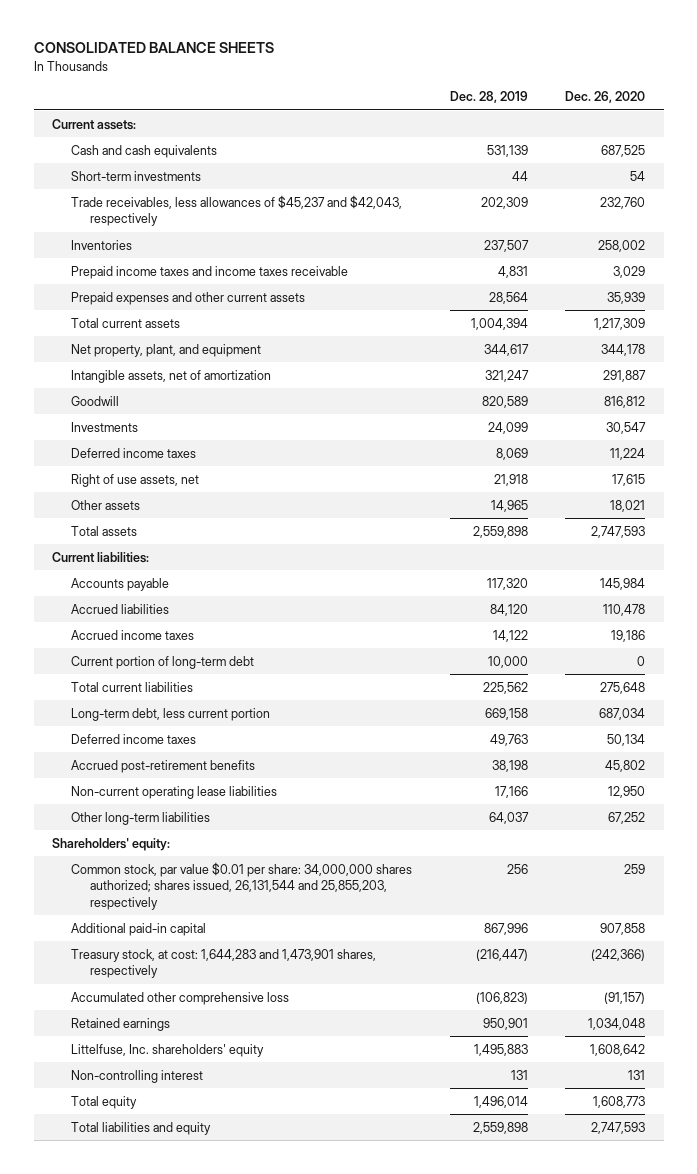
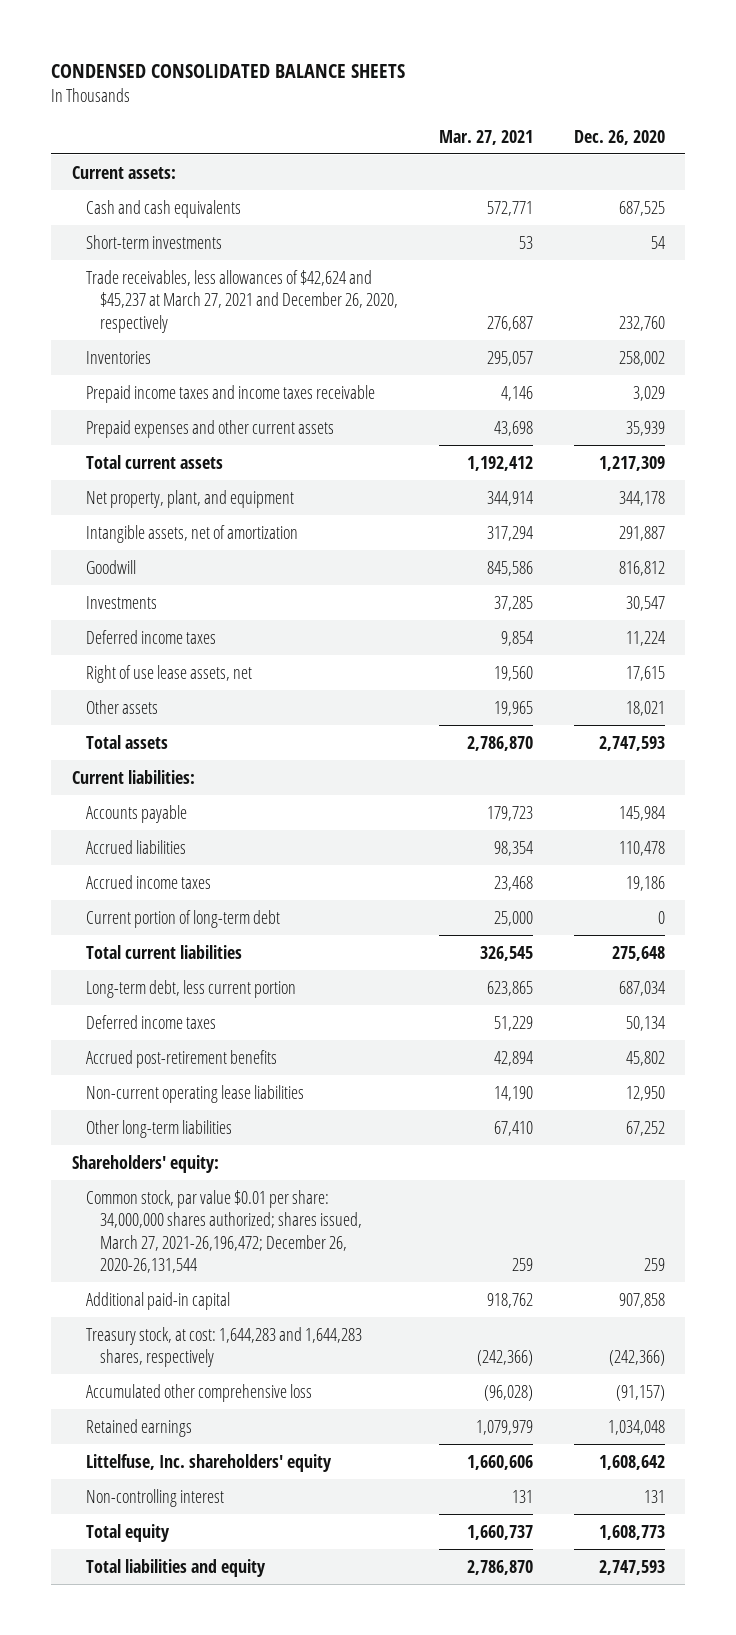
- CONSOLIDATED BALANCE SHEETS
+ CONDENSED CONSOLIDATED BALANCE SHEETS
- | Dec. 28, 2019 | Dec. 26, 2020
+ | Mar. 27, 2021 | Dec. 26, 2020
- Trade receivables, less allowances of $45,237 and $42,043, respectively | 202,309 | 232,760
+ Trade receivables, less allowances of $42,624 and $45,237 at March 27, 2021 and December 26, 2020, respectively | 276,687 | 232,760
- Right of use assets, net | 21,918 | 17,615
+ Right of use lease assets, net | 19,560 | 17,615
- Common stock, par value $0.01 per share: 34,000,000 shares authorized; shares issued, 26,131,544 and 25,855,203, respectively | 256 | 259
+ Common stock, par value $0.01 per share: 34,000,000 shares authorized; shares issued, March 27, 2021-26,196,472; December 26, 2020-26,131,544 | 259 | 259
- Treasury stock, at cost: 1,644,283 and 1,473,901 shares, respectively | (216,447) | (242,366)
+ Treasury stock, at cost: 1,644,283 and 1,644,283 shares, respectively | (242,366) | (242,366)

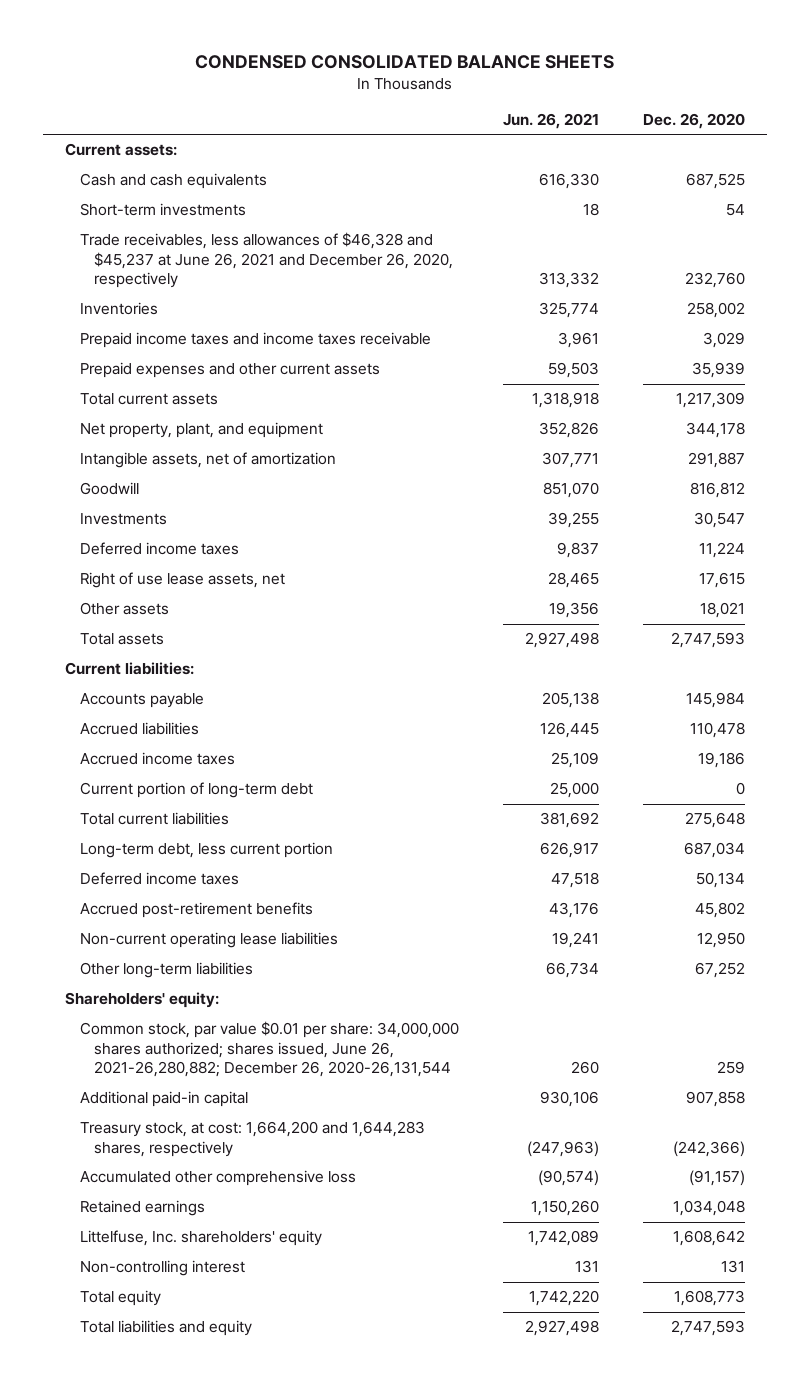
- | Mar. 27, 2021 | Dec. 26, 2020
+ | Jun. 26, 2021 | Dec. 26, 2020
- Trade receivables, less allowances of $42,624 and $45,237 at March 27, 2021 and December 26, 2020, respectively | 276,687 | 232,760
+ Trade receivables, less allowances of $46,328 and $45,237 at June 26, 2021 and December 26, 2020, respectively | 313,332 | 232,760
- Common stock, par value $0.01 per share: 34,000,000 shares authorized; shares issued, March 27, 2021-26,196,472; December 26, 2020-26,131,544 | 259 | 259
+ Common stock, par value $0.01 per share: 34,000,000 shares authorized; shares issued, June 26, 2021-26,280,882; December 26, 2020-26,131,544 | 260 | 259
- Treasury stock, at cost: 1,644,283 and 1,644,283 shares, respectively | (242,366) | (242,366)
+ Treasury stock, at cost: 1,664,200 and 1,644,283 shares, respectively | (247,963) | (242,366)

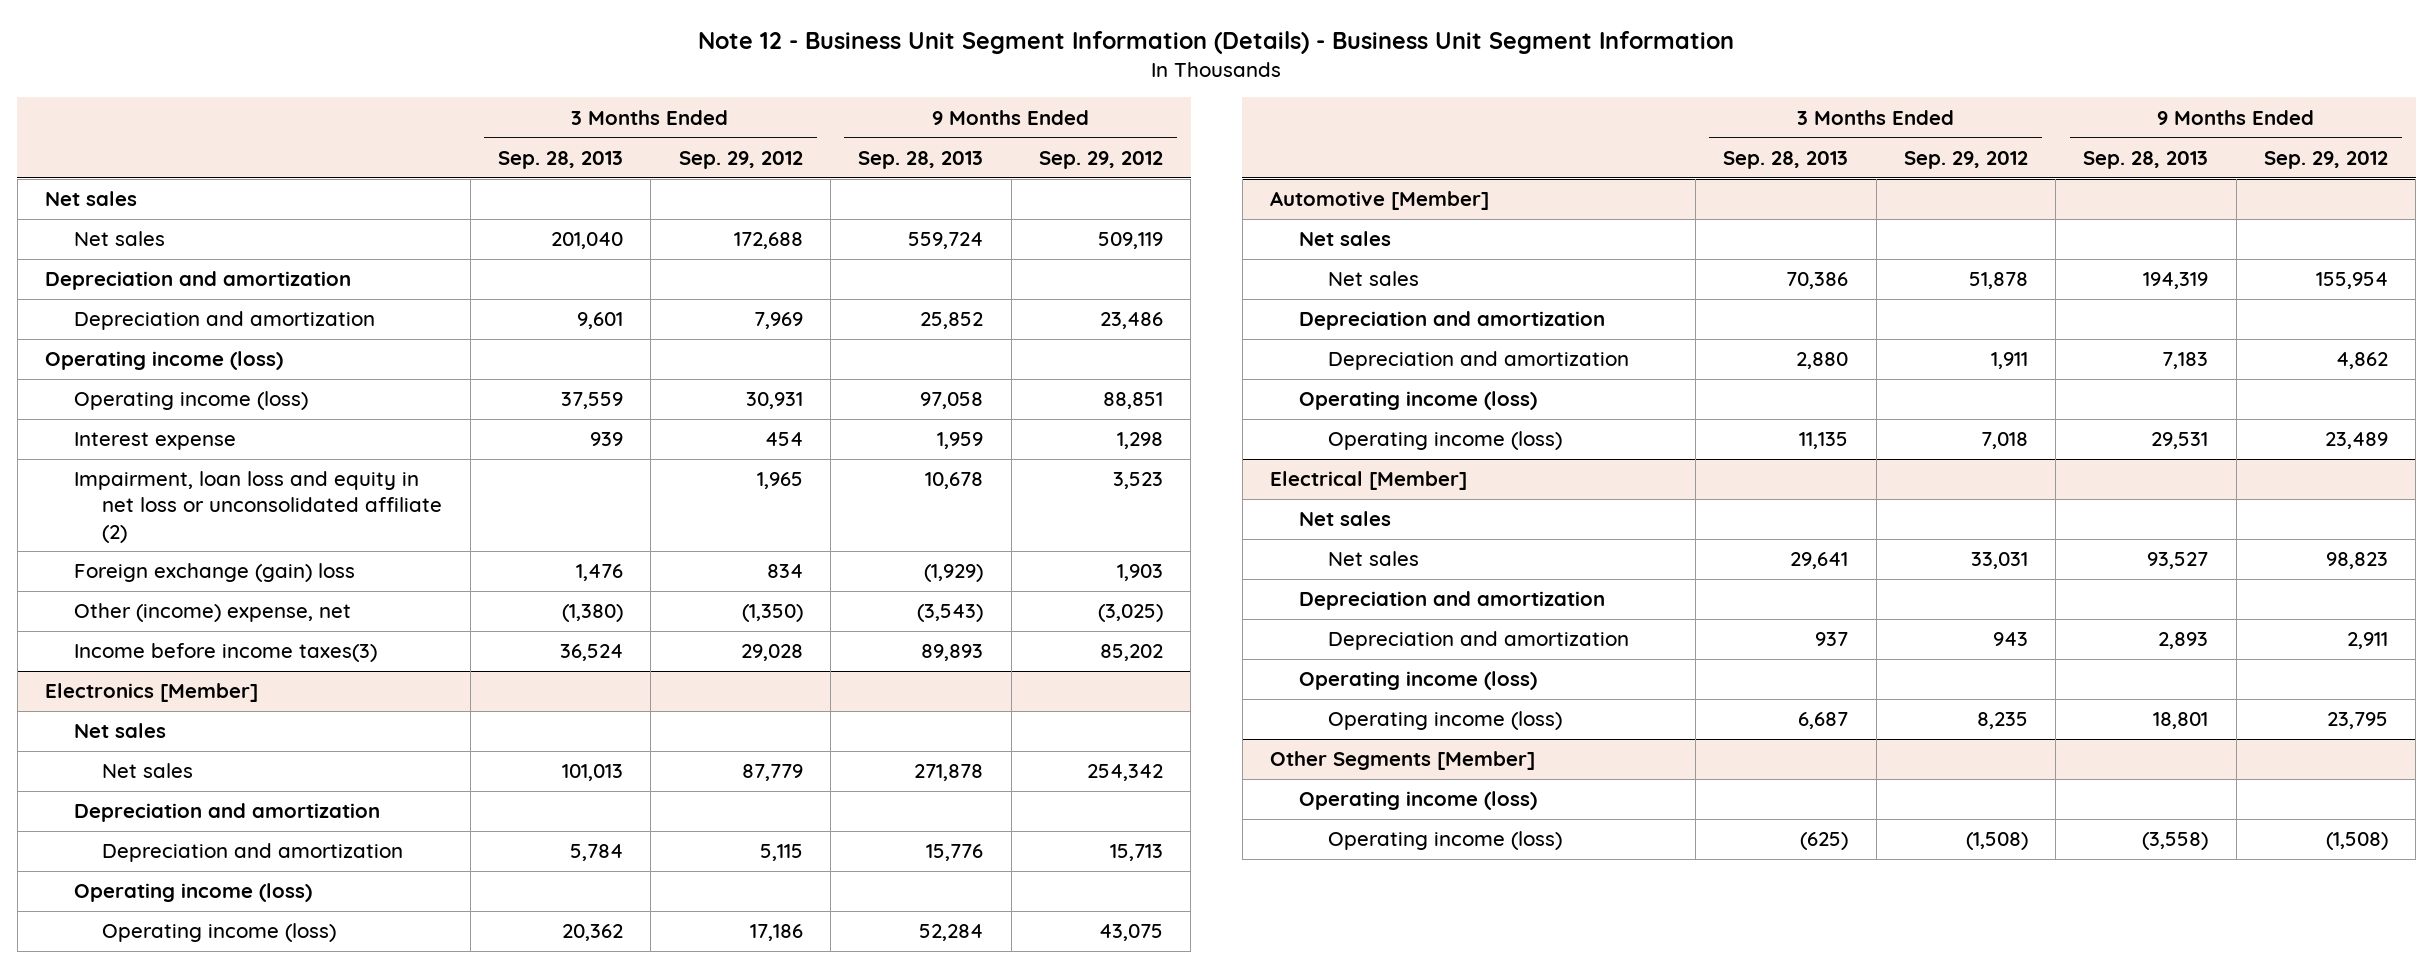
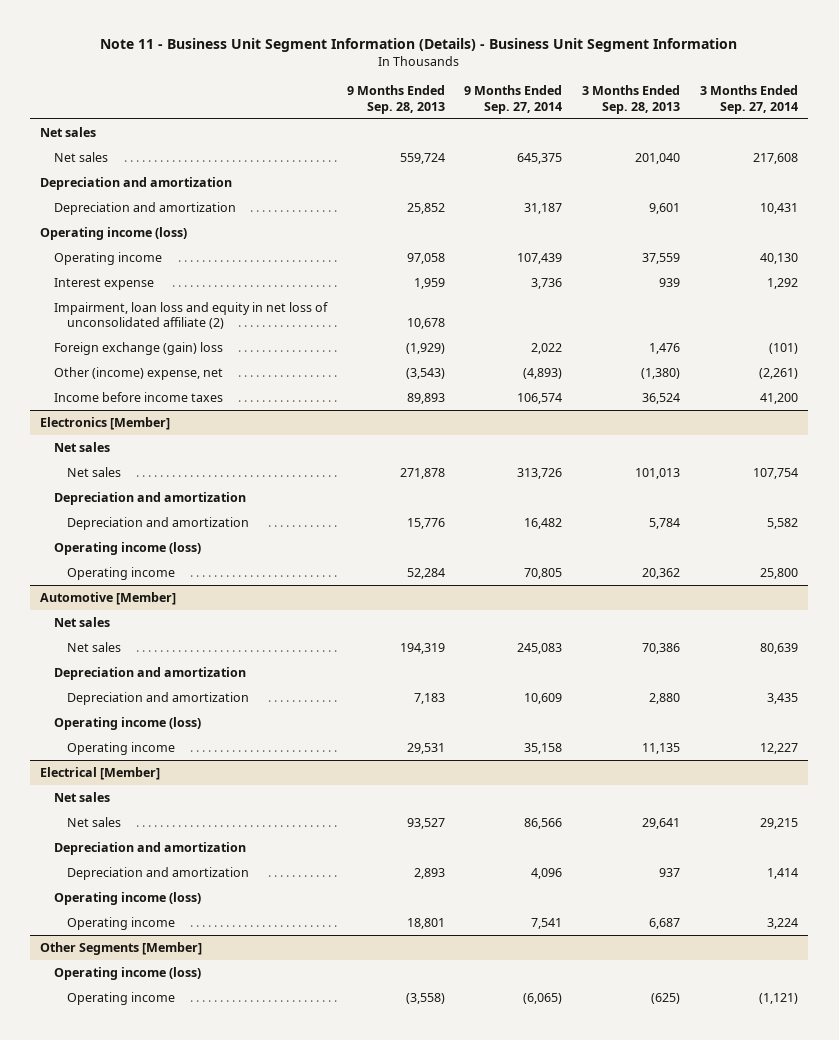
- Note 12 - Business Unit Segment Information (Details) - Business Unit Segment Information
+ Note 11 - Business Unit Segment Information (Details) - Business Unit Segment Information
- | 3 Months Ended Sep. 28, 2013 | 3 Months Ended Sep. 29, 2012 | 9 Months Ended Sep. 28, 2013 | 9 Months Ended Sep. 29, 2012
+ | 9 Months Ended Sep. 28, 2013 | 9 Months Ended Sep. 27, 2014 | 3 Months Ended Sep. 28, 2013 | 3 Months Ended Sep. 27, 2014
- Operating income (loss) | 37,559 | 30,931 | 97,058 | 88,851
+ Operating income | 97,058 | 107,439 | 37,559 | 40,130
- Impairment, loan loss and equity in net loss or unconsolidated affiliate (2) | | 1,965 | 10,678 | 3,523
+ Impairment, loan loss and equity in net loss of unconsolidated affiliate (2) | 10,678 | | |
- Income before income taxes(3) | 36,524 | 29,028 | 89,893 | 85,202
+ Income before income taxes | 89,893 | 106,574 | 36,524 | 41,200
@ Electronics [Member]
- Operating income (loss) | 20,362 | 17,186 | 52,284 | 43,075
+ Operating income | 52,284 | 70,805 | 20,362 | 25,800
@ Automotive [Member]
- Operating income (loss) | 11,135 | 7,018 | 29,531 | 23,489
+ Operating income | 29,531 | 35,158 | 11,135 | 12,227
@ Electrical [Member]
- Operating income (loss) | 6,687 | 8,235 | 18,801 | 23,795
+ Operating income | 18,801 | 7,541 | 6,687 | 3,224
@ Other Segments [Member]
- Operating income (loss) | (625) | (1,508) | (3,558) | (1,508)
+ Operating income | (3,558) | (6,065) | (625) | (1,121)

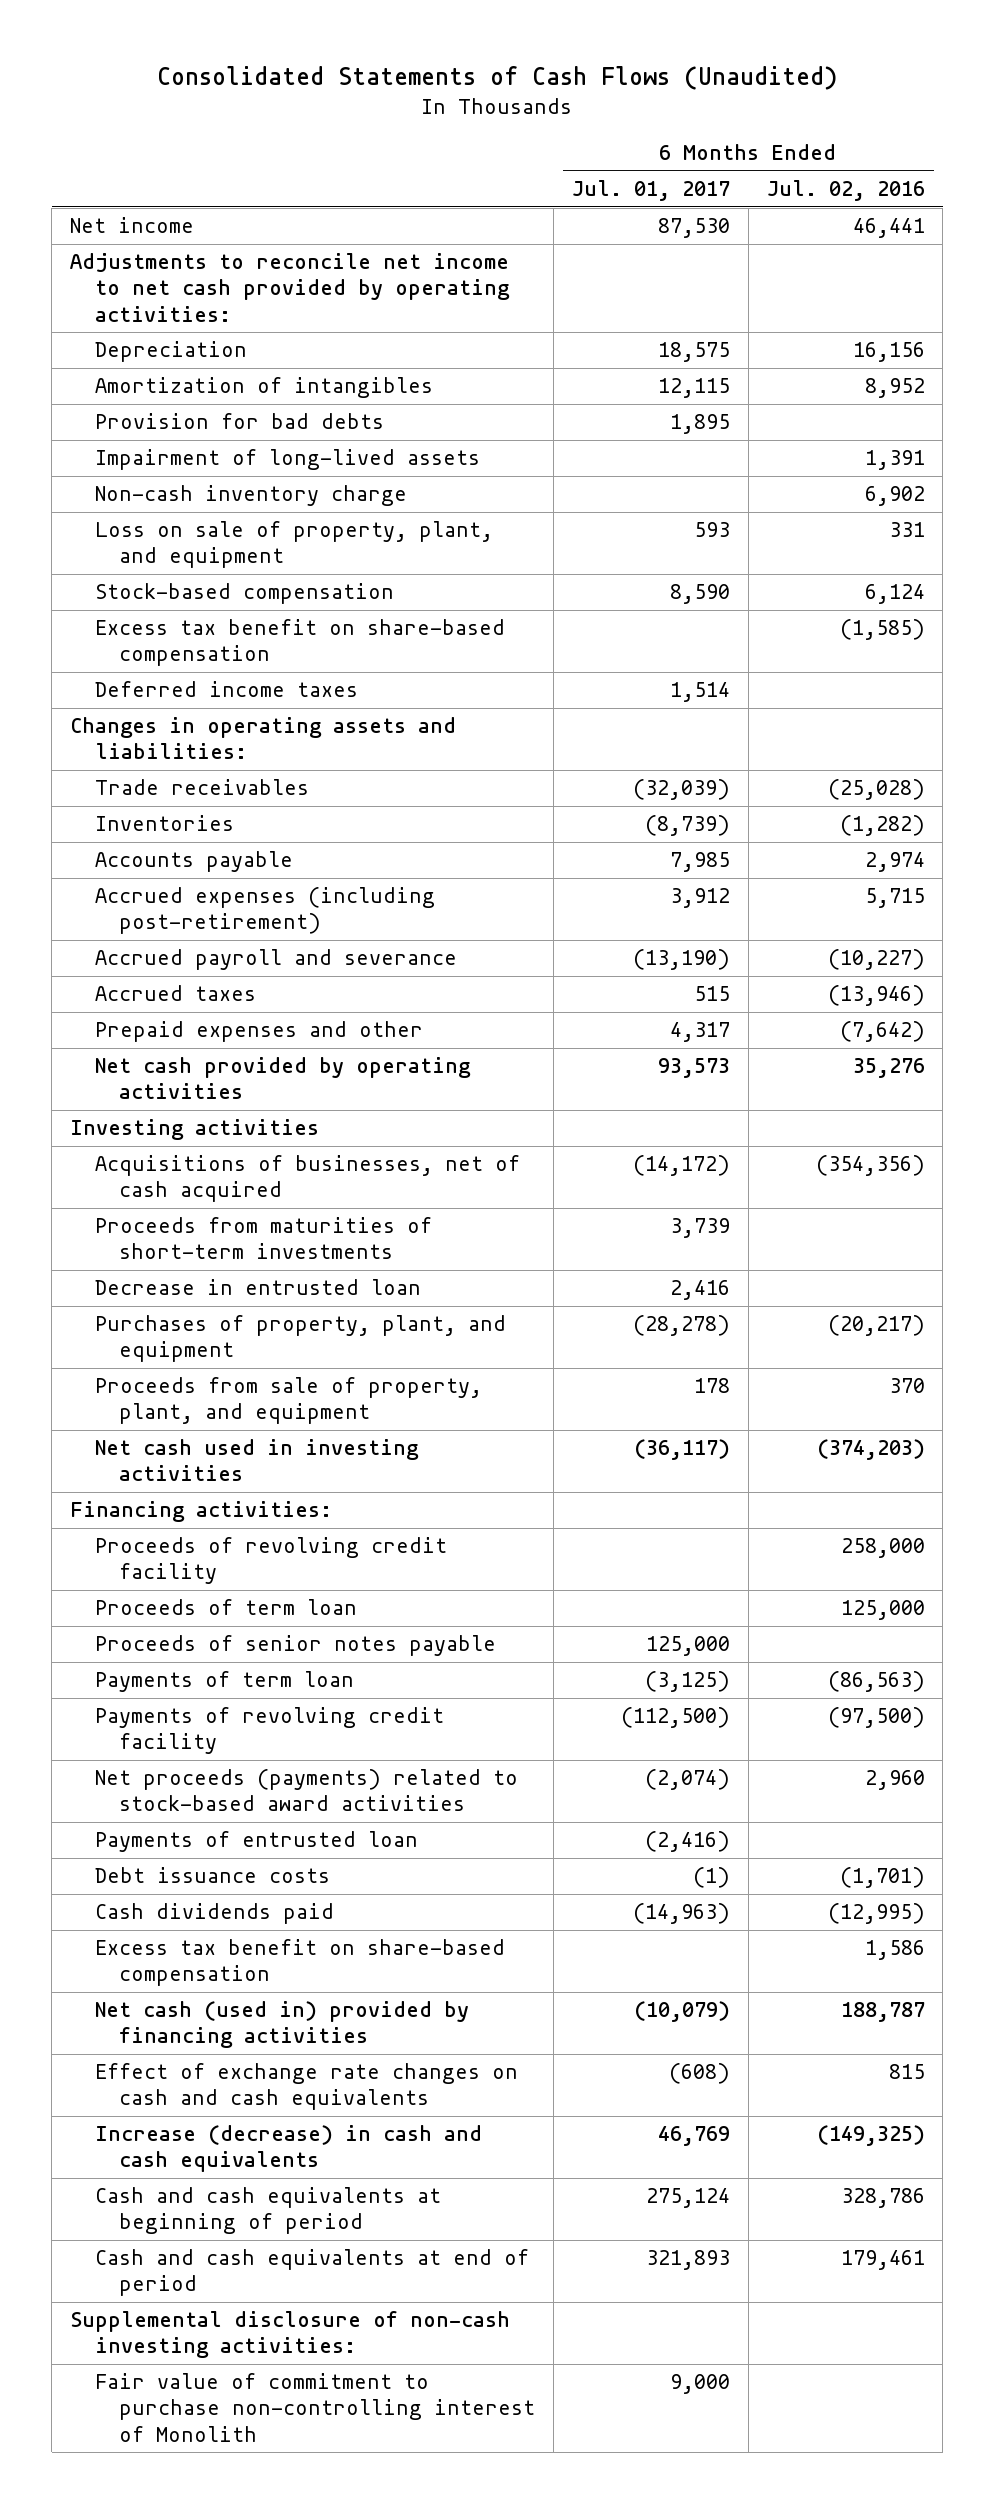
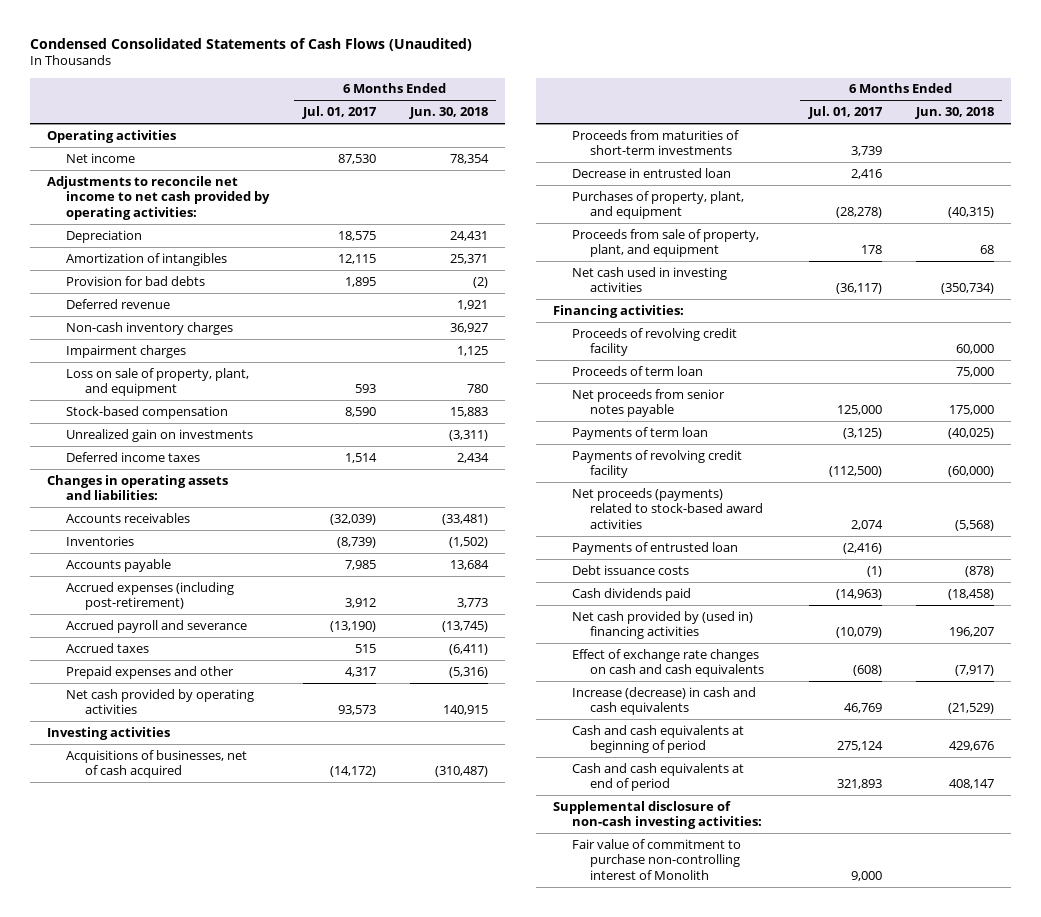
- Consolidated Statements of Cash Flows (Unaudited)
+ Condensed Consolidated Statements of Cash Flows (Unaudited)
- | 6 Months Ended Jul. 01, 2017 | 6 Months Ended Jul. 02, 2016
+ | 6 Months Ended Jul. 01, 2017 | 6 Months Ended Jun. 30, 2018
+ Operating activities
- Impairment of long-lived assets | | 1,391
- Non-cash inventory charge | | 6,902
+ Deferred revenue | | 1,921
+ Non-cash inventory charges | | 36,927
+ Impairment charges | | 1,125
- Excess tax benefit on share-based compensation | | (1,585)
+ Unrealized gain on investments | | (3,311)
- Trade receivables | (32,039) | (25,028)
+ Accounts receivables | (32,039) | (33,481)
- Proceeds of senior notes payable | 125,000 |
+ Net proceeds from senior notes payable | 125,000 | 175,000
- Net proceeds (payments) related to stock-based award activities | (2,074) | 2,960
+ Net proceeds (payments) related to stock-based award activities | 2,074 | (5,568)
- Excess tax benefit on share-based compensation | | 1,586
- Net cash (used in) provided by financing activities | (10,079) | 188,787
+ Net cash provided by (used in) financing activities | (10,079) | 196,207

